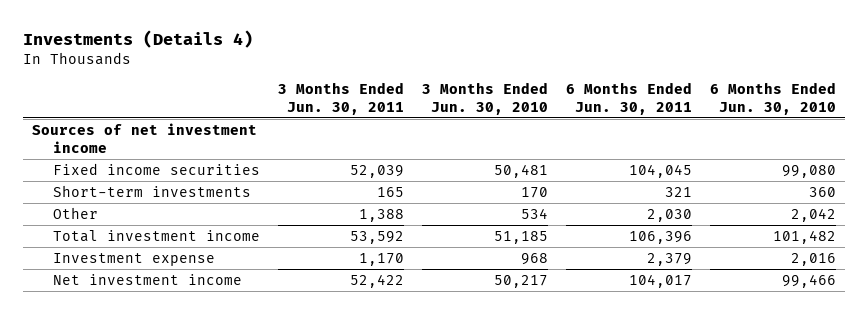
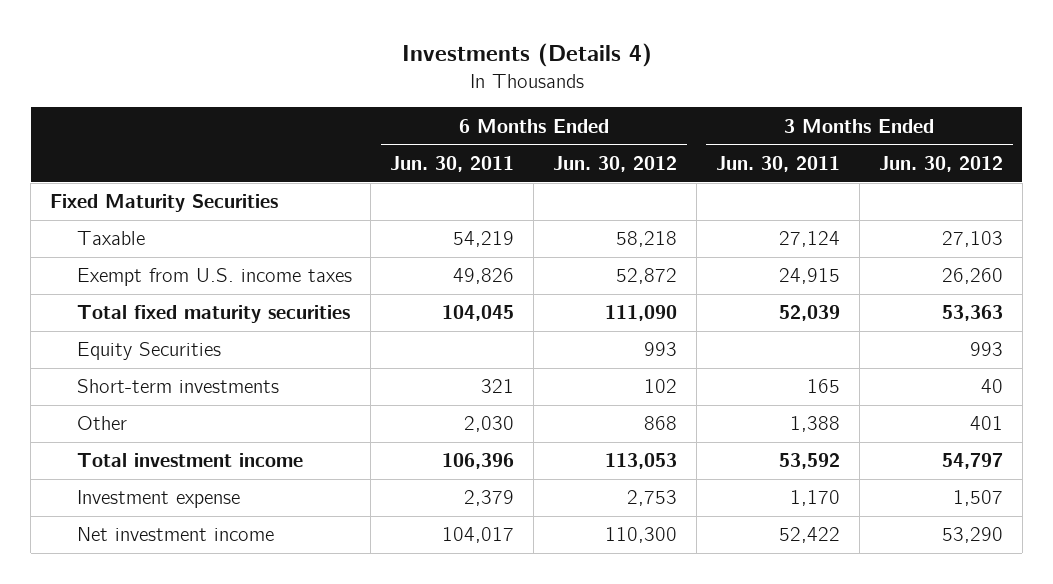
- | 3 Months Ended Jun. 30, 2011 | 3 Months Ended Jun. 30, 2010 | 6 Months Ended Jun. 30, 2011 | 6 Months Ended Jun. 30, 2010
+ | 6 Months Ended Jun. 30, 2011 | 6 Months Ended Jun. 30, 2012 | 3 Months Ended Jun. 30, 2011 | 3 Months Ended Jun. 30, 2012
- Sources of net investment income
- Fixed income securities | 52,039 | 50,481 | 104,045 | 99,080
+ Fixed Maturity Securities
+ Taxable | 54,219 | 58,218 | 27,124 | 27,103
+ Exempt from U.S. income taxes | 49,826 | 52,872 | 24,915 | 26,260
+ Total fixed maturity securities | 104,045 | 111,090 | 52,039 | 53,363
+ Equity Securities | | 993 | | 993

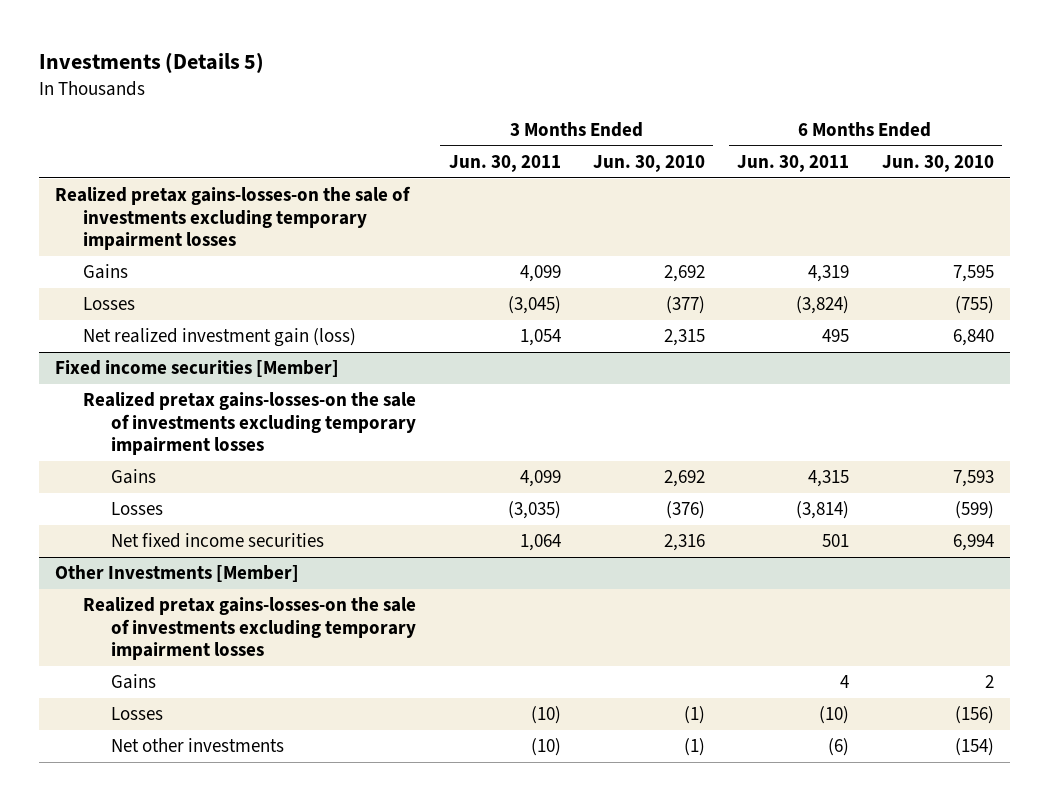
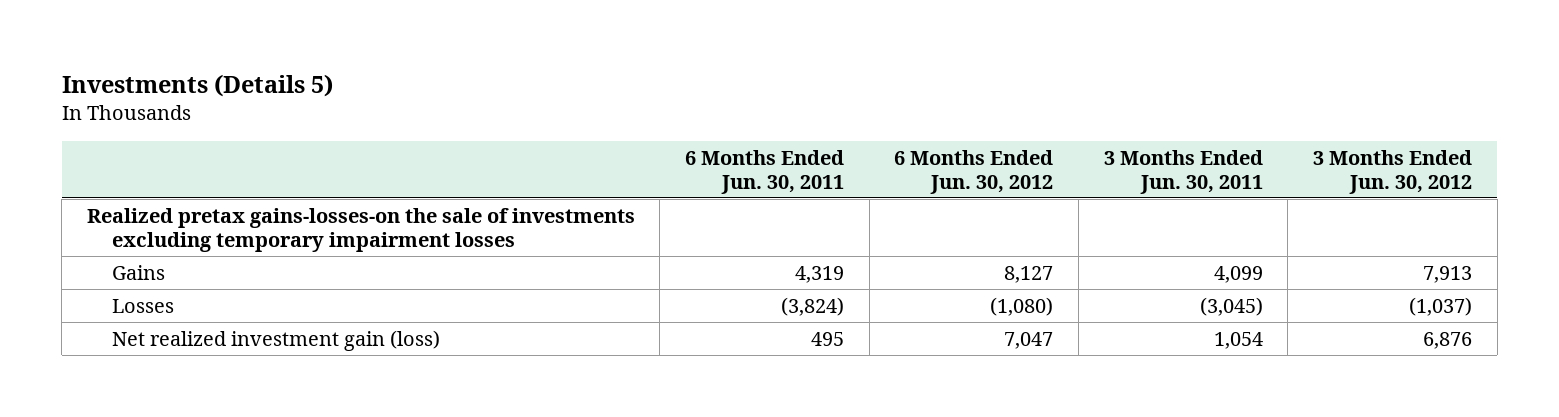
- | 3 Months Ended Jun. 30, 2011 | 3 Months Ended Jun. 30, 2010 | 6 Months Ended Jun. 30, 2011 | 6 Months Ended Jun. 30, 2010
+ | 6 Months Ended Jun. 30, 2011 | 6 Months Ended Jun. 30, 2012 | 3 Months Ended Jun. 30, 2011 | 3 Months Ended Jun. 30, 2012
- Fixed income securities [Member]
- Realized pretax gains-losses-on the sale of investments excluding temporary impairment losses
- Gains | 4,099 | 2,692 | 4,315 | 7,593
- Losses | (3,035) | (376) | (3,814) | (599)
- Net fixed income securities | 1,064 | 2,316 | 501 | 6,994
- Other Investments [Member]
- Realized pretax gains-losses-on the sale of investments excluding temporary impairment losses
- Gains | | | 4 | 2
- Losses | (10) | (1) | (10) | (156)
- Net other investments | (10) | (1) | (6) | (154)

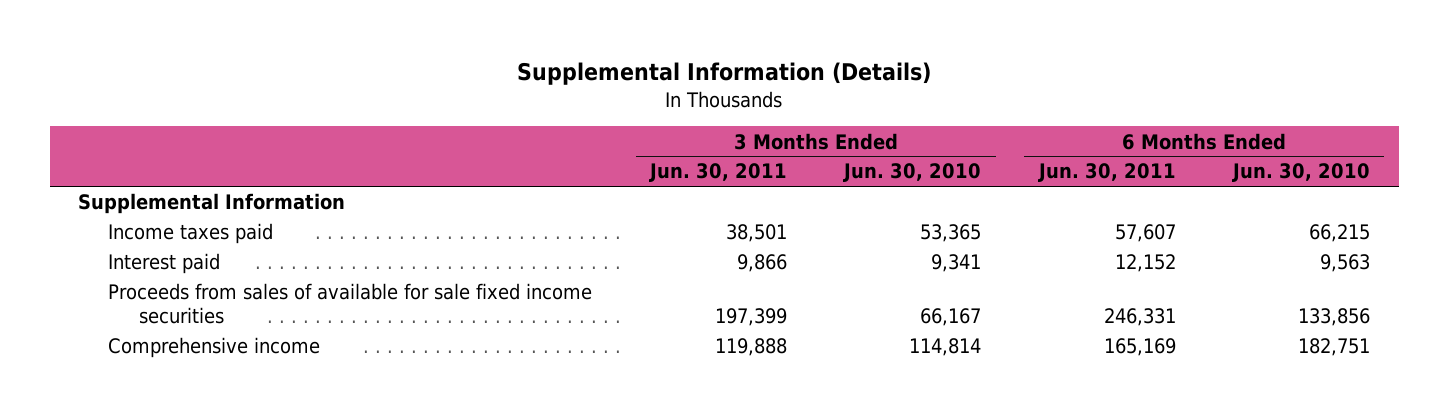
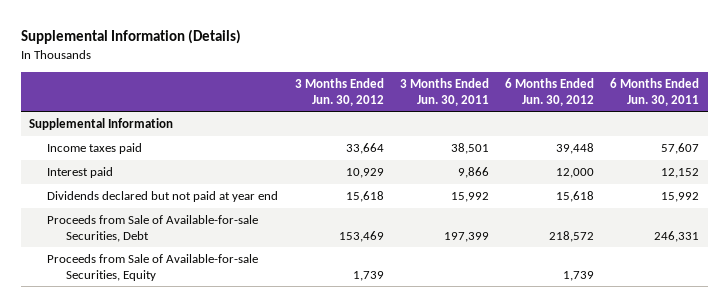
- | 3 Months Ended Jun. 30, 2011 | 3 Months Ended Jun. 30, 2010 | 6 Months Ended Jun. 30, 2011 | 6 Months Ended Jun. 30, 2010
+ | 3 Months Ended Jun. 30, 2012 | 3 Months Ended Jun. 30, 2011 | 6 Months Ended Jun. 30, 2012 | 6 Months Ended Jun. 30, 2011
- Proceeds from sales of available for sale fixed income securities | 197,399 | 66,167 | 246,331 | 133,856
- Comprehensive income | 119,888 | 114,814 | 165,169 | 182,751
+ Dividends declared but not paid at year end | 15,618 | 15,992 | 15,618 | 15,992
+ Proceeds from Sale of Available-for-sale Securities, Debt | 153,469 | 197,399 | 218,572 | 246,331
+ Proceeds from Sale of Available-for-sale Securities, Equity | 1,739 | | 1,739 |

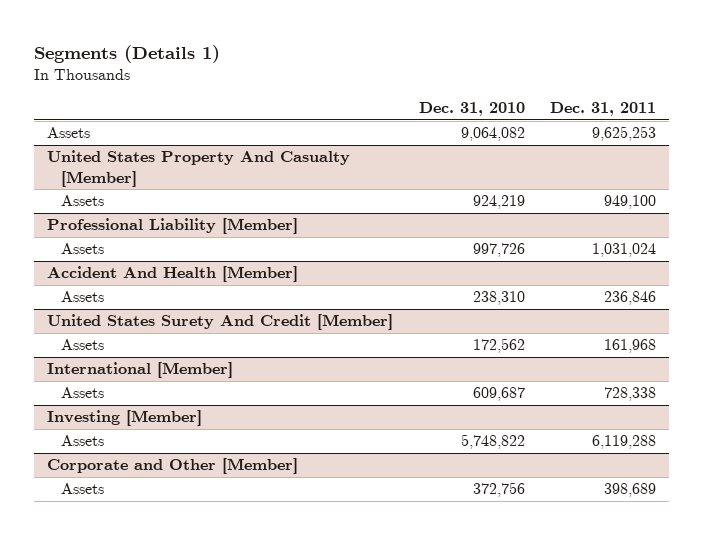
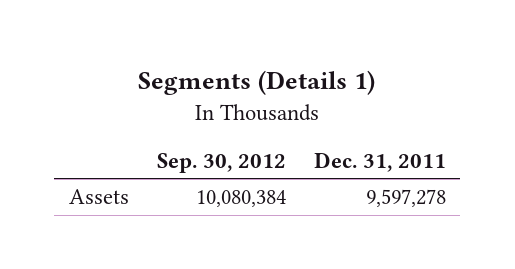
- | Dec. 31, 2010 | Dec. 31, 2011
+ | Sep. 30, 2012 | Dec. 31, 2011
- Assets | 9,064,082 | 9,625,253
- United States Property And Casualty [Member]
- Assets | 924,219 | 949,100
- Professional Liability [Member]
- Assets | 997,726 | 1,031,024
- Accident And Health [Member]
- Assets | 238,310 | 236,846
- United States Surety And Credit [Member]
- Assets | 172,562 | 161,968
- International [Member]
- Assets | 609,687 | 728,338
- Investing [Member]
- Assets | 5,748,822 | 6,119,288
- Corporate and Other [Member]
- Assets | 372,756 | 398,689
+ Assets | 10,080,384 | 9,597,278

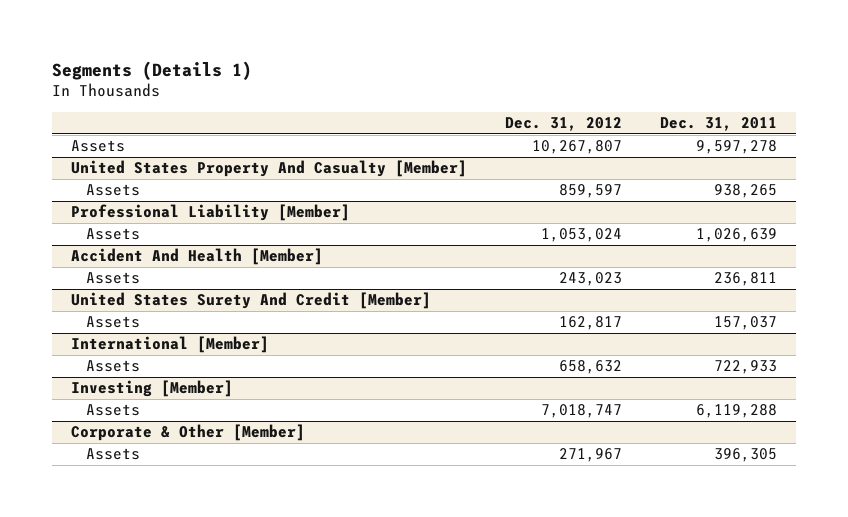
- | Sep. 30, 2012 | Dec. 31, 2011
+ | Dec. 31, 2012 | Dec. 31, 2011
+ United States Property And Casualty [Member]
+ Assets | 859,597 | 938,265
+ Professional Liability [Member]
+ Assets | 1,053,024 | 1,026,639
+ Accident And Health [Member]
+ Assets | 243,023 | 236,811
+ United States Surety And Credit [Member]
+ Assets | 162,817 | 157,037
+ International [Member]
+ Assets | 658,632 | 722,933
+ Investing [Member]
+ Assets | 7,018,747 | 6,119,288
+ Corporate & Other [Member]
+ Assets | 271,967 | 396,305

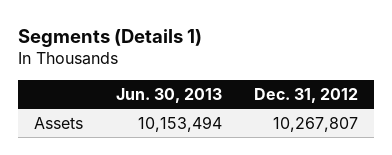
- | Dec. 31, 2012 | Dec. 31, 2011
+ | Jun. 30, 2013 | Dec. 31, 2012
- United States Property And Casualty [Member]
- Assets | 859,597 | 938,265
- Professional Liability [Member]
- Assets | 1,053,024 | 1,026,639
- Accident And Health [Member]
- Assets | 243,023 | 236,811
- United States Surety And Credit [Member]
- Assets | 162,817 | 157,037
- International [Member]
- Assets | 658,632 | 722,933
- Investing [Member]
- Assets | 7,018,747 | 6,119,288
- Corporate & Other [Member]
- Assets | 271,967 | 396,305

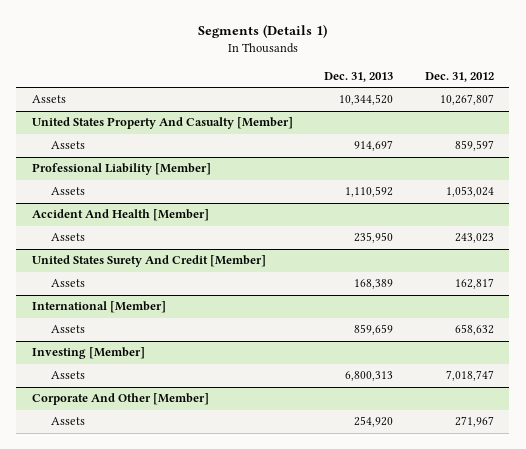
- | Jun. 30, 2013 | Dec. 31, 2012
+ | Dec. 31, 2013 | Dec. 31, 2012
+ United States Property And Casualty [Member]
+ Assets | 914,697 | 859,597
+ Professional Liability [Member]
+ Assets | 1,110,592 | 1,053,024
+ Accident And Health [Member]
+ Assets | 235,950 | 243,023
+ United States Surety And Credit [Member]
+ Assets | 168,389 | 162,817
+ International [Member]
+ Assets | 859,659 | 658,632
+ Investing [Member]
+ Assets | 6,800,313 | 7,018,747
+ Corporate And Other [Member]
+ Assets | 254,920 | 271,967

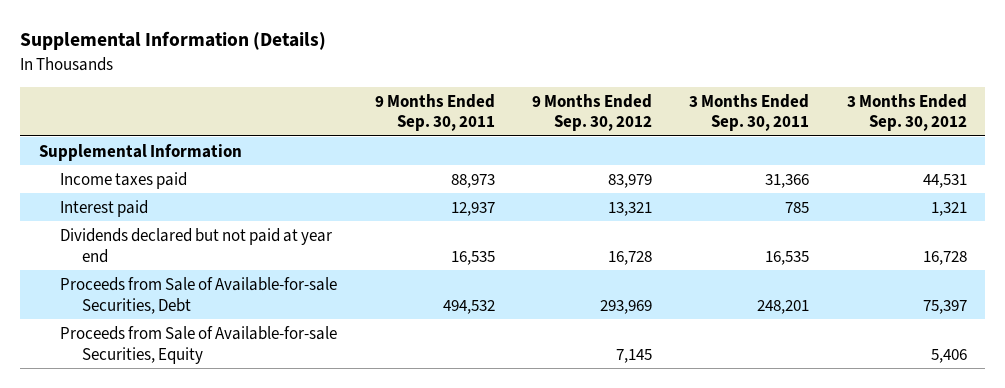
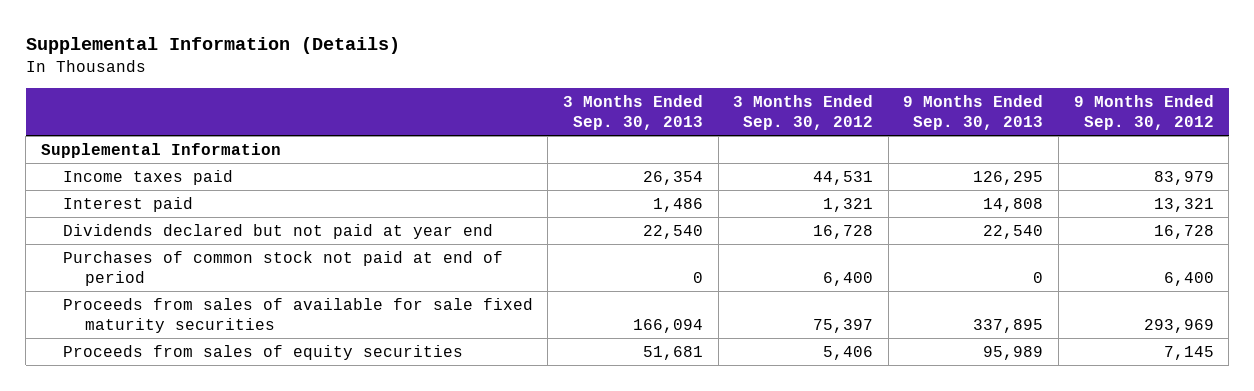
- | 9 Months Ended Sep. 30, 2011 | 9 Months Ended Sep. 30, 2012 | 3 Months Ended Sep. 30, 2011 | 3 Months Ended Sep. 30, 2012
+ | 3 Months Ended Sep. 30, 2013 | 3 Months Ended Sep. 30, 2012 | 9 Months Ended Sep. 30, 2013 | 9 Months Ended Sep. 30, 2012
- Proceeds from Sale of Available-for-sale Securities, Debt | 494,532 | 293,969 | 248,201 | 75,397
- Proceeds from Sale of Available-for-sale Securities, Equity | | 7,145 | | 5,406
+ Purchases of common stock not paid at end of period | 0 | 6,400 | 0 | 6,400
+ Proceeds from sales of available for sale fixed maturity securities | 166,094 | 75,397 | 337,895 | 293,969
+ Proceeds from sales of equity securities | 51,681 | 5,406 | 95,989 | 7,145

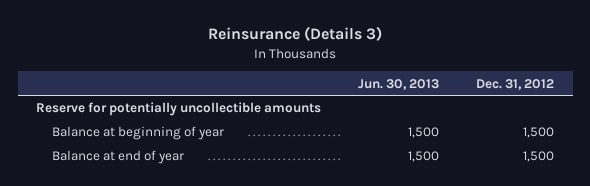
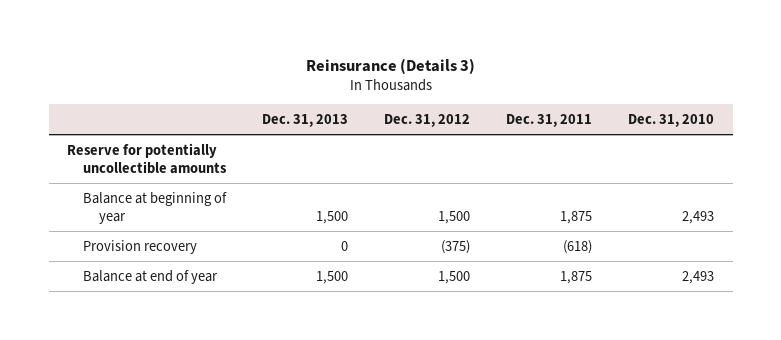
- | Jun. 30, 2013 | Dec. 31, 2012
+ | Dec. 31, 2013 | Dec. 31, 2012 | Dec. 31, 2011 | Dec. 31, 2010
+ Provision recovery | 0 | (375) | (618) |

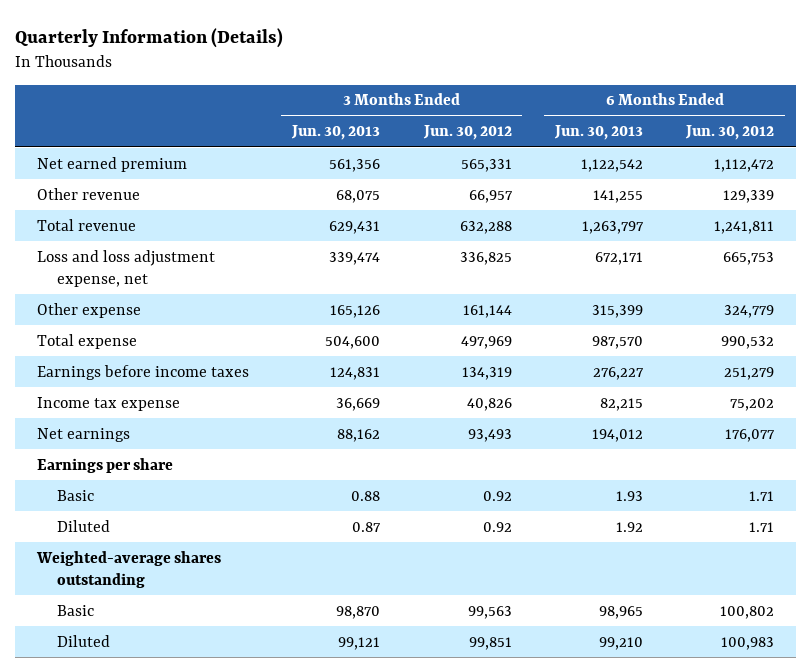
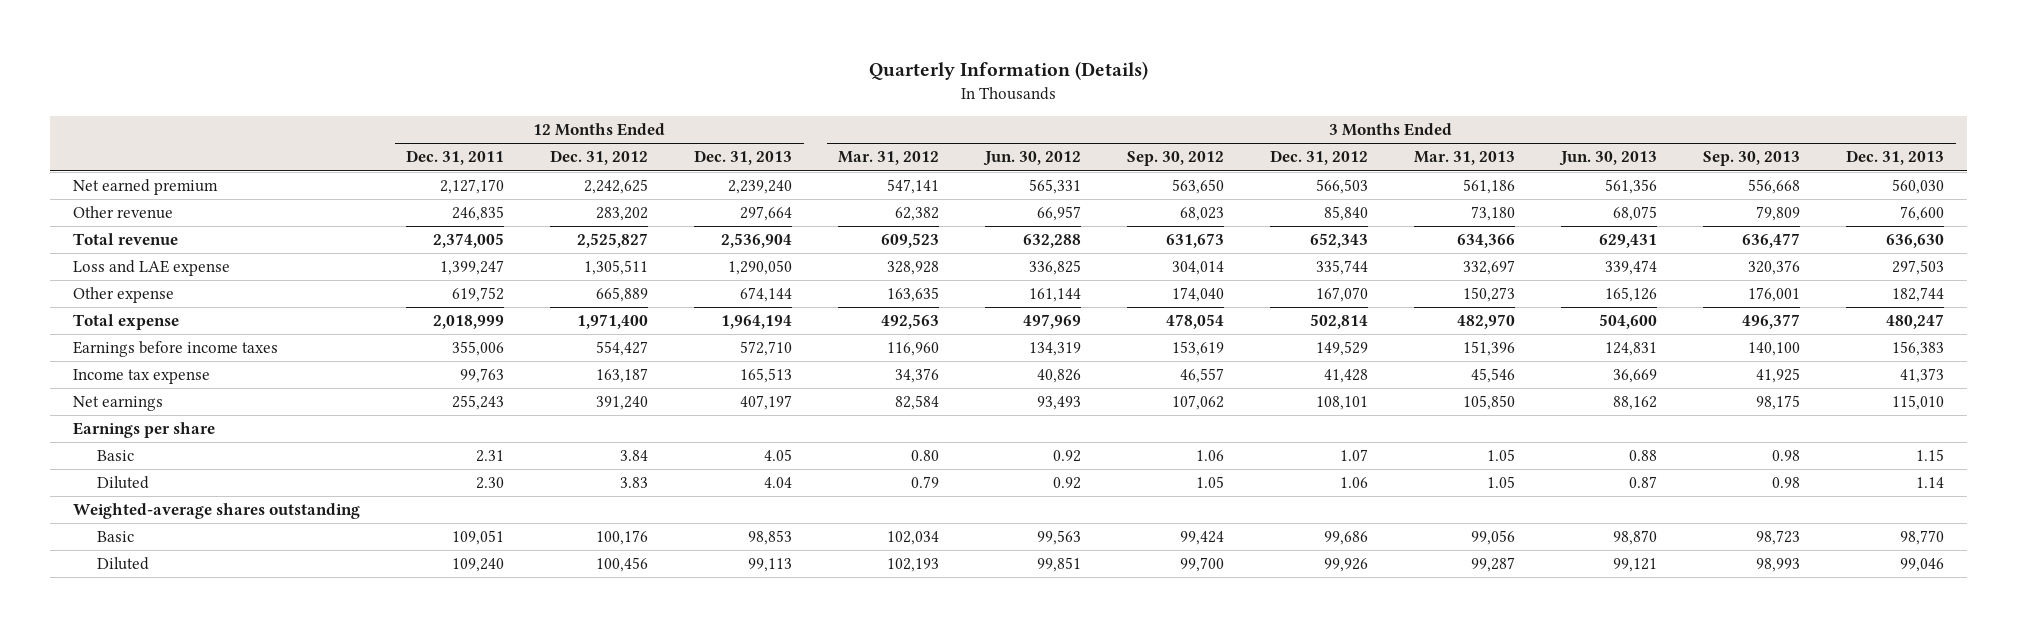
- | 3 Months Ended Jun. 30, 2013 | 3 Months Ended Jun. 30, 2012 | 6 Months Ended Jun. 30, 2013 | 6 Months Ended Jun. 30, 2012
+ | 12 Months Ended Dec. 31, 2011 | 12 Months Ended Dec. 31, 2012 | 12 Months Ended Dec. 31, 2013 | 3 Months Ended Mar. 31, 2012 | 3 Months Ended Jun. 30, 2012 | 3 Months Ended Sep. 30, 2012 | 3 Months Ended Dec. 31, 2012 | 3 Months Ended Mar. 31, 2013 | 3 Months Ended Jun. 30, 2013 | 3 Months Ended Sep. 30, 2013 | 3 Months Ended Dec. 31, 2013
- Loss and loss adjustment expense, net | 339,474 | 336,825 | 672,171 | 665,753
+ Loss and LAE expense | 1,399,247 | 1,305,511 | 1,290,050 | 328,928 | 336,825 | 304,014 | 335,744 | 332,697 | 339,474 | 320,376 | 297,503

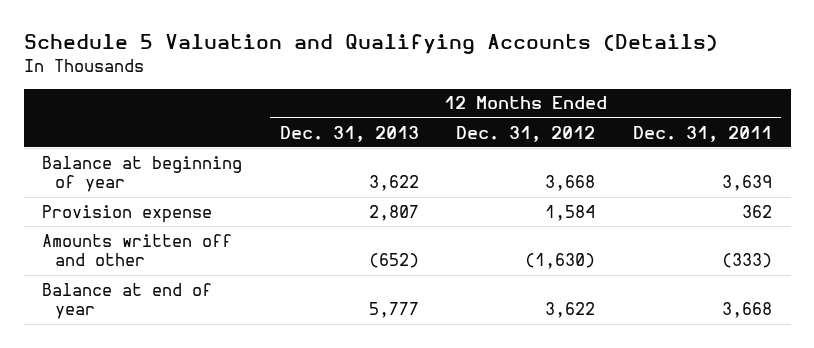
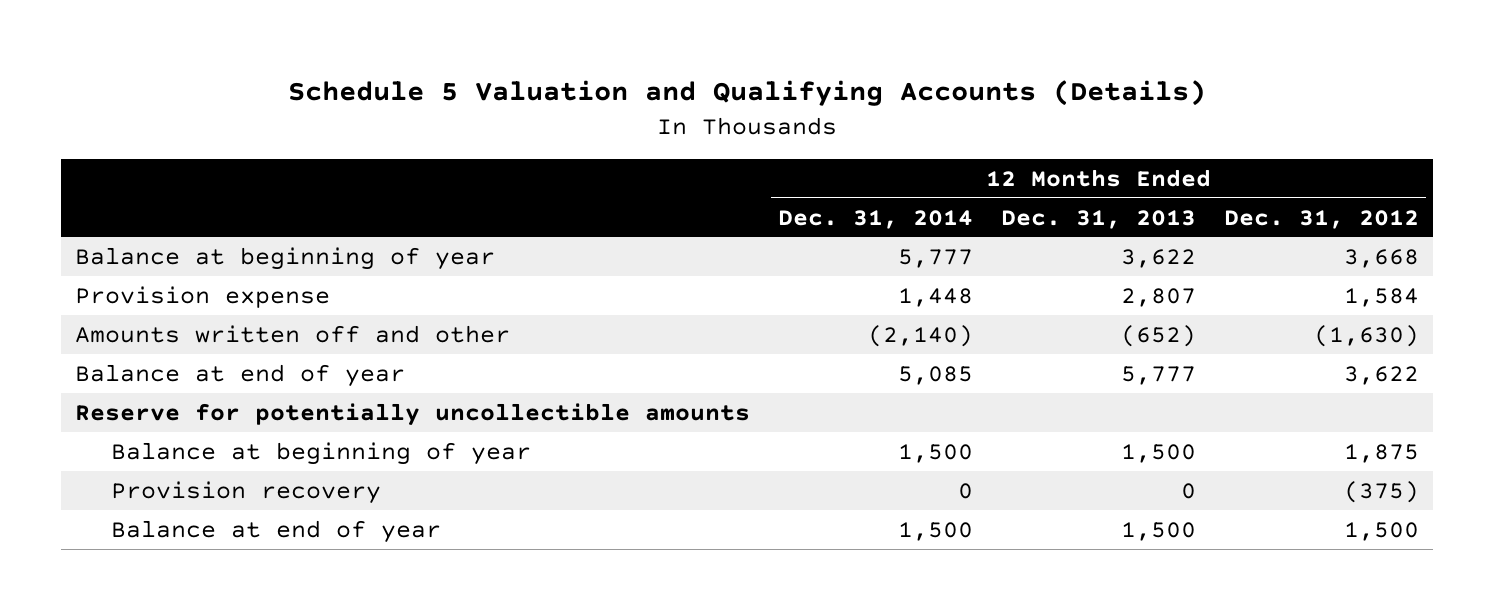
- | 12 Months Ended Dec. 31, 2013 | 12 Months Ended Dec. 31, 2012 | 12 Months Ended Dec. 31, 2011
+ | 12 Months Ended Dec. 31, 2014 | 12 Months Ended Dec. 31, 2013 | 12 Months Ended Dec. 31, 2012
+ Reserve for potentially uncollectible amounts
+ Balance at beginning of year | 1,500 | 1,500 | 1,875
+ Provision recovery | 0 | 0 | (375)
+ Balance at end of year | 1,500 | 1,500 | 1,500

